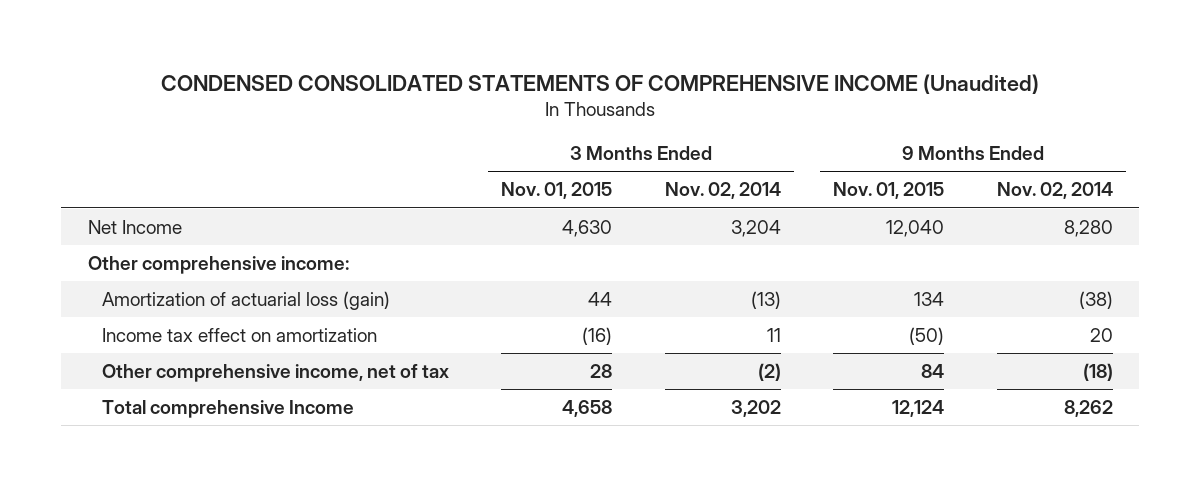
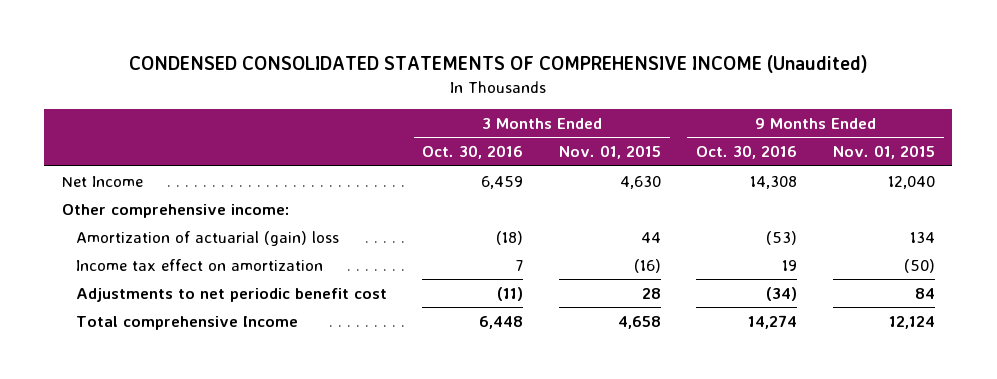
- | 3 Months Ended Nov. 01, 2015 | 3 Months Ended Nov. 02, 2014 | 9 Months Ended Nov. 01, 2015 | 9 Months Ended Nov. 02, 2014
+ | 3 Months Ended Oct. 30, 2016 | 3 Months Ended Nov. 01, 2015 | 9 Months Ended Oct. 30, 2016 | 9 Months Ended Nov. 01, 2015
- Amortization of actuarial loss (gain) | 44 | (13) | 134 | (38)
+ Amortization of actuarial (gain) loss | (18) | 44 | (53) | 134
- Other comprehensive income, net of tax | 28 | (2) | 84 | (18)
+ Adjustments to net periodic benefit cost | (11) | 28 | (34) | 84

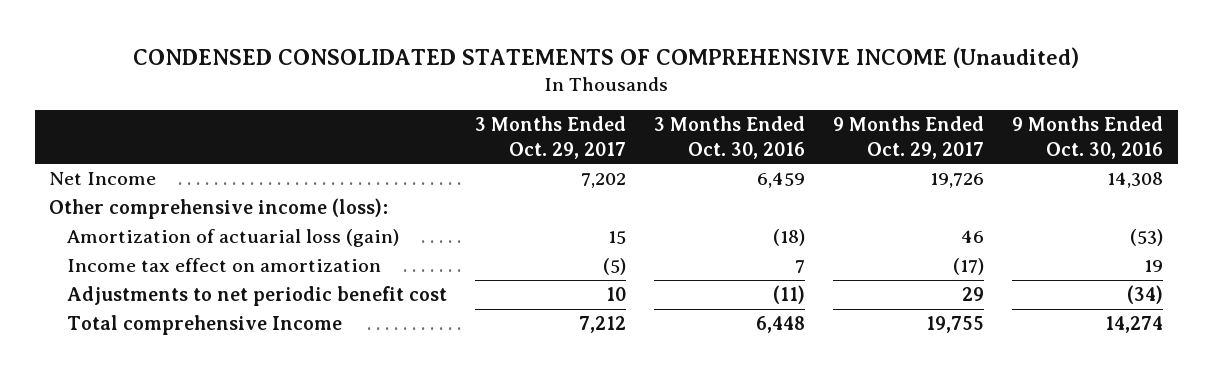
- | 3 Months Ended Oct. 30, 2016 | 3 Months Ended Nov. 01, 2015 | 9 Months Ended Oct. 30, 2016 | 9 Months Ended Nov. 01, 2015
+ | 3 Months Ended Oct. 29, 2017 | 3 Months Ended Oct. 30, 2016 | 9 Months Ended Oct. 29, 2017 | 9 Months Ended Oct. 30, 2016
- Other comprehensive income:
- Amortization of actuarial (gain) loss | (18) | 44 | (53) | 134
+ Other comprehensive income (loss):
+ Amortization of actuarial loss (gain) | 15 | (18) | 46 | (53)

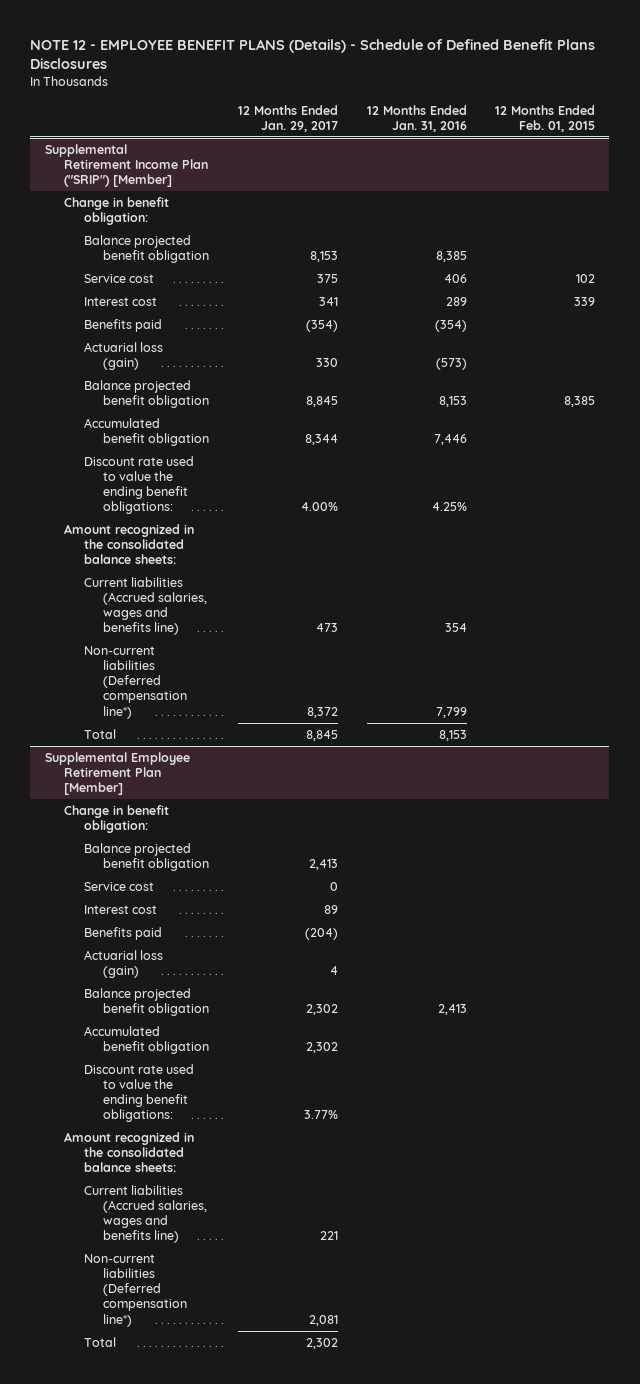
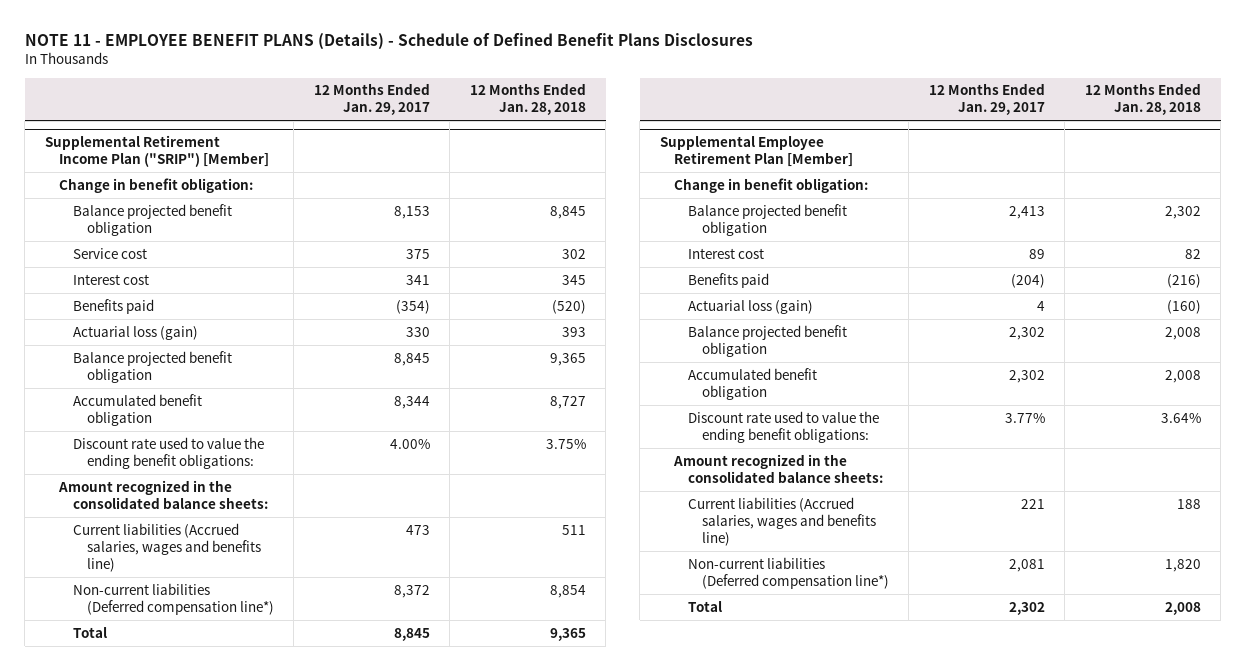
- NOTE 12 - EMPLOYEE BENEFIT PLANS (Details) - Schedule of Defined Benefit Plans Disclosures
+ NOTE 11 - EMPLOYEE BENEFIT PLANS (Details) - Schedule of Defined Benefit Plans Disclosures
- | 12 Months Ended Jan. 29, 2017 | 12 Months Ended Jan. 31, 2016 | 12 Months Ended Feb. 01, 2015
+ | 12 Months Ended Jan. 29, 2017 | 12 Months Ended Jan. 28, 2018
@ Supplemental Employee Retirement Plan [Member]
- Service cost | 0 | |

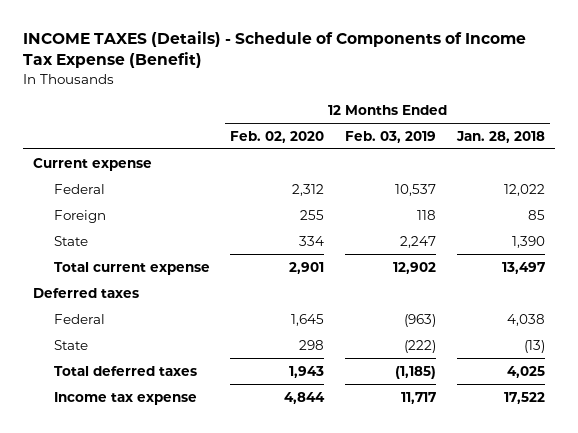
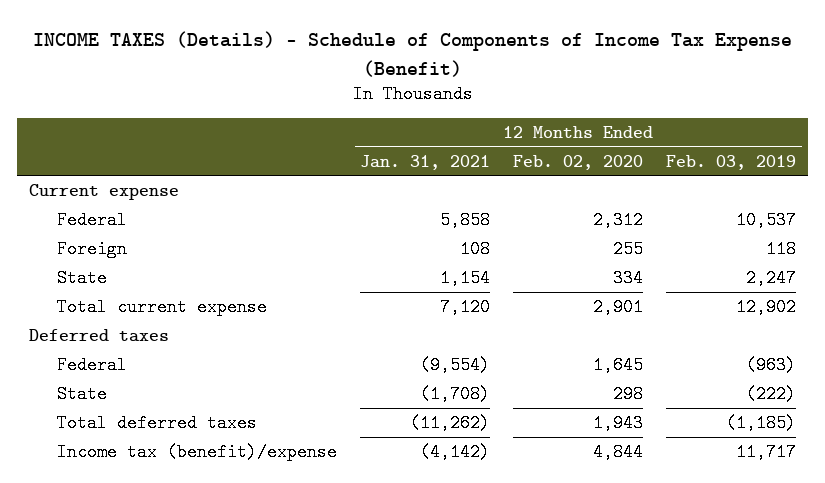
- | 12 Months Ended Feb. 02, 2020 | 12 Months Ended Feb. 03, 2019 | 12 Months Ended Jan. 28, 2018
+ | 12 Months Ended Jan. 31, 2021 | 12 Months Ended Feb. 02, 2020 | 12 Months Ended Feb. 03, 2019
- Income tax expense | 4,844 | 11,717 | 17,522
+ Income tax (benefit)/expense | (4,142) | 4,844 | 11,717

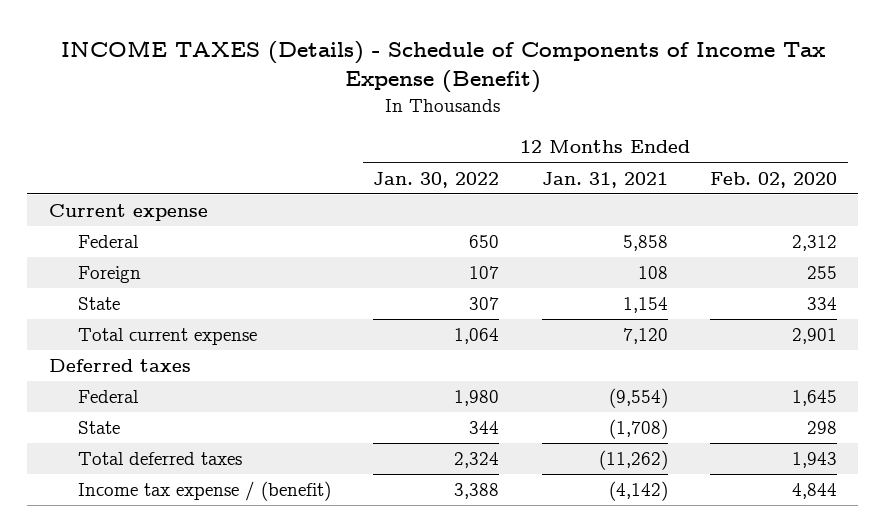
- | 12 Months Ended Jan. 31, 2021 | 12 Months Ended Feb. 02, 2020 | 12 Months Ended Feb. 03, 2019
+ | 12 Months Ended Jan. 30, 2022 | 12 Months Ended Jan. 31, 2021 | 12 Months Ended Feb. 02, 2020
- Income tax (benefit)/expense | (4,142) | 4,844 | 11,717
+ Income tax expense / (benefit) | 3,388 | (4,142) | 4,844

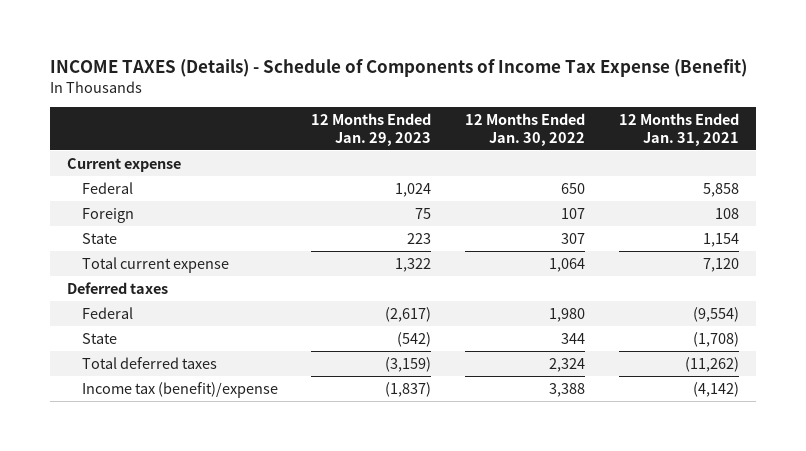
- | 12 Months Ended Jan. 30, 2022 | 12 Months Ended Jan. 31, 2021 | 12 Months Ended Feb. 02, 2020
+ | 12 Months Ended Jan. 29, 2023 | 12 Months Ended Jan. 30, 2022 | 12 Months Ended Jan. 31, 2021
- Income tax expense / (benefit) | 3,388 | (4,142) | 4,844
+ Income tax (benefit)/expense | (1,837) | 3,388 | (4,142)

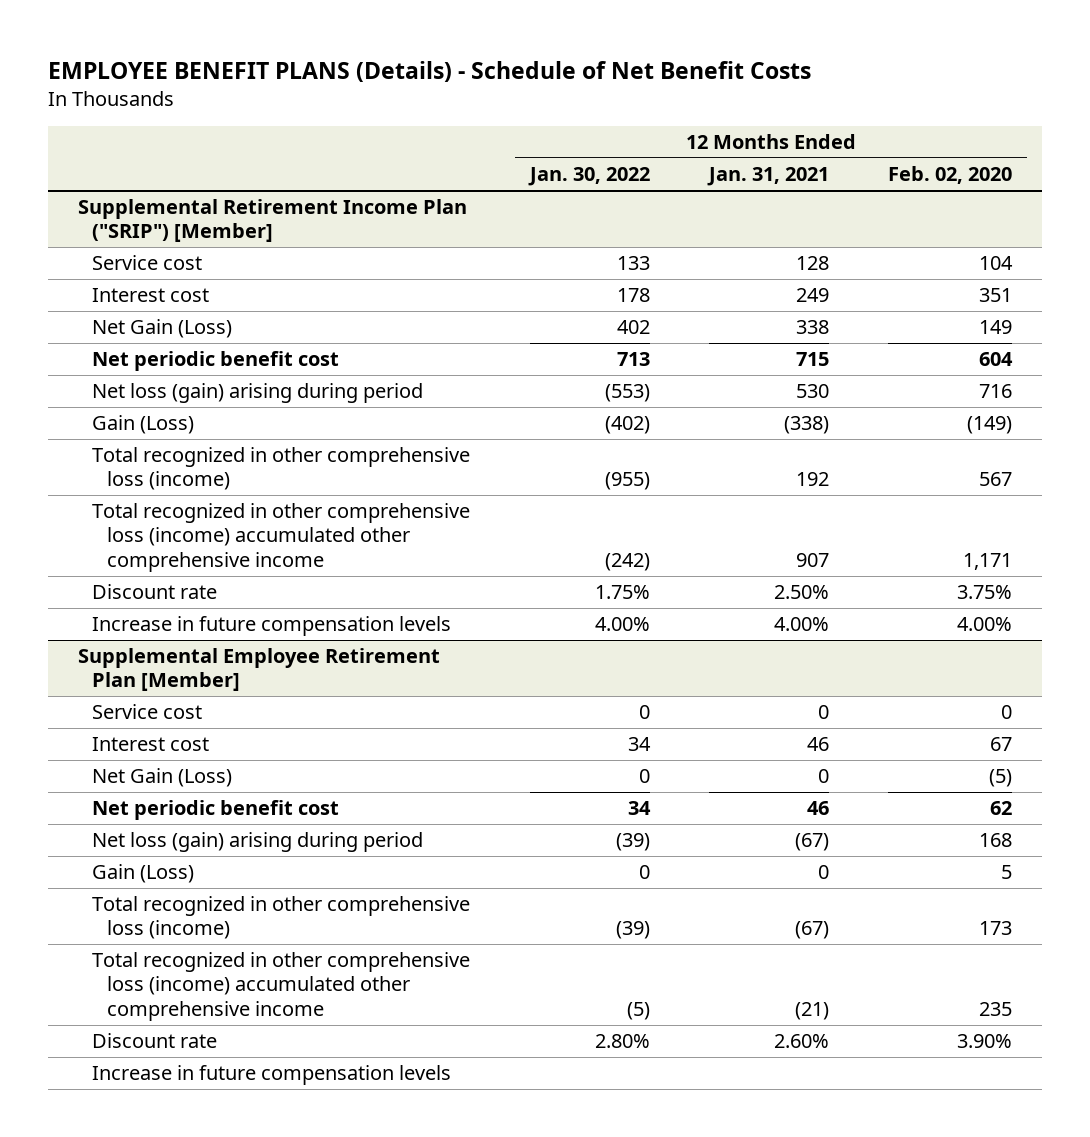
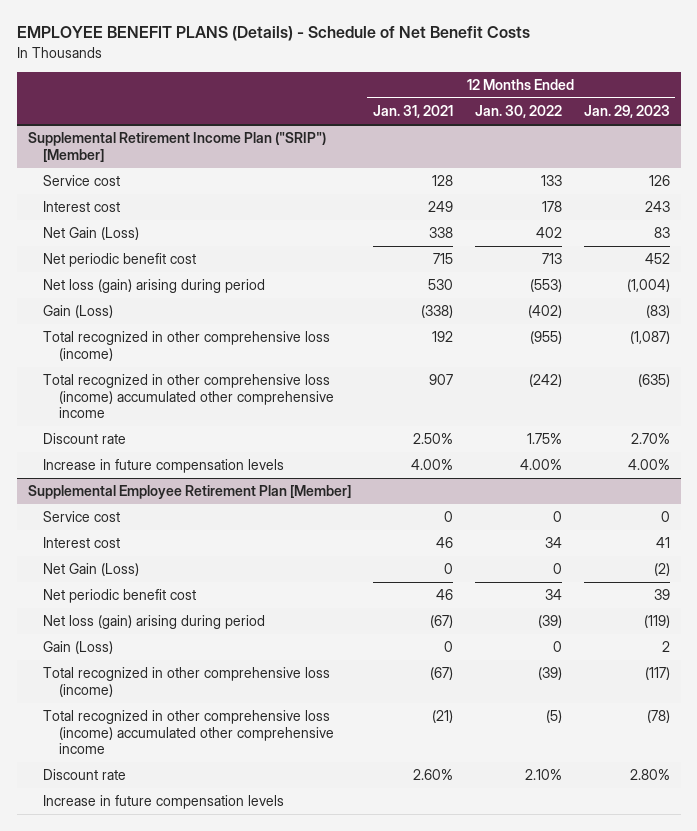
- | 12 Months Ended Jan. 30, 2022 | 12 Months Ended Jan. 31, 2021 | 12 Months Ended Feb. 02, 2020
+ | 12 Months Ended Jan. 31, 2021 | 12 Months Ended Jan. 30, 2022 | 12 Months Ended Jan. 29, 2023
@ Supplemental Employee Retirement Plan [Member]
- Discount rate | 2.80% | 2.60% | 3.90%
+ Discount rate | 2.60% | 2.10% | 2.80%

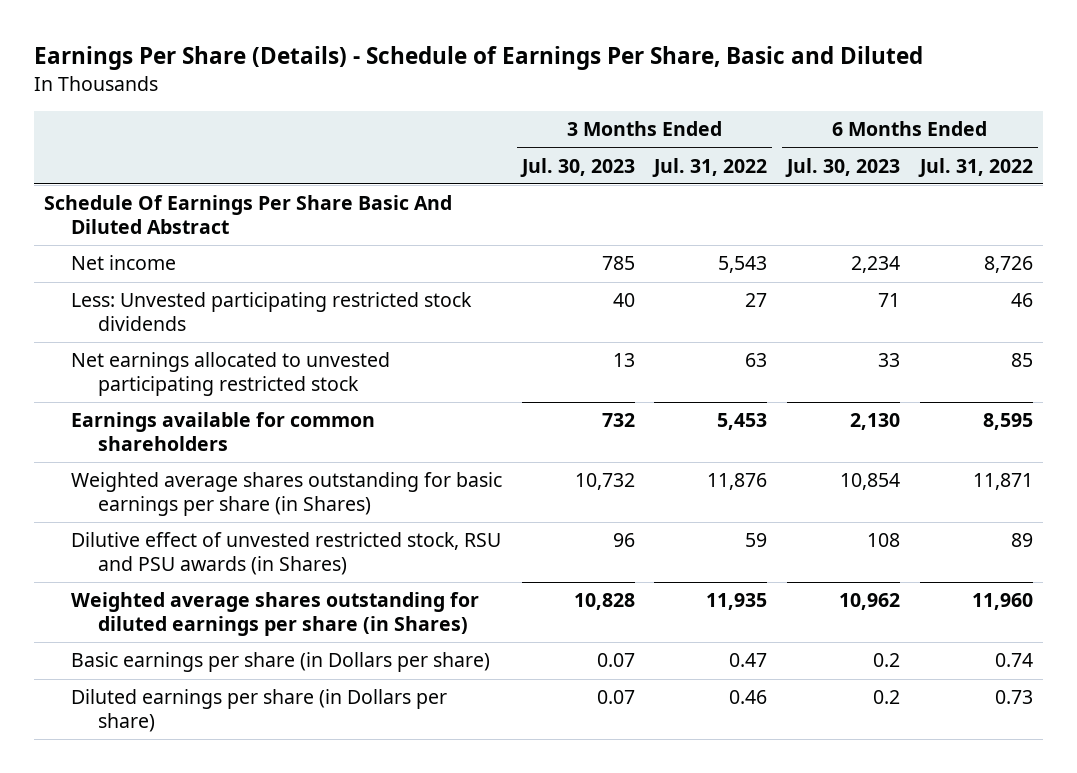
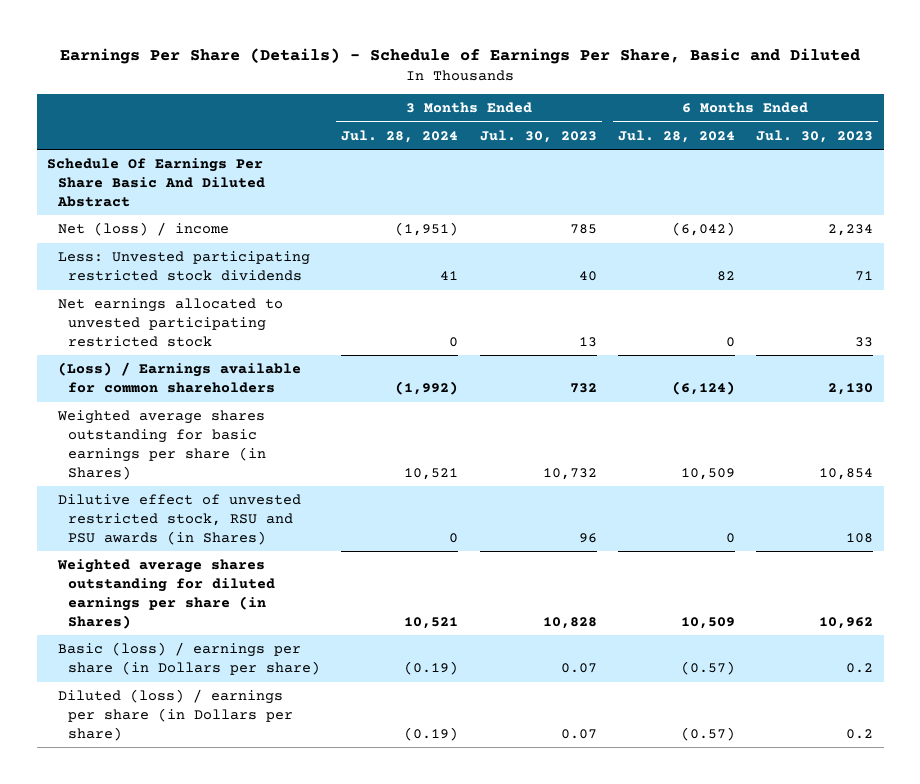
- | 3 Months Ended Jul. 30, 2023 | 3 Months Ended Jul. 31, 2022 | 6 Months Ended Jul. 30, 2023 | 6 Months Ended Jul. 31, 2022
+ | 3 Months Ended Jul. 28, 2024 | 3 Months Ended Jul. 30, 2023 | 6 Months Ended Jul. 28, 2024 | 6 Months Ended Jul. 30, 2023
- Net income | 785 | 5,543 | 2,234 | 8,726
+ Net (loss) / income | (1,951) | 785 | (6,042) | 2,234
- Earnings available for common shareholders | 732 | 5,453 | 2,130 | 8,595
+ (Loss) / Earnings available for common shareholders | (1,992) | 732 | (6,124) | 2,130
- Basic earnings per share (in Dollars per share) | 0.07 | 0.47 | 0.2 | 0.74
- Diluted earnings per share (in Dollars per share) | 0.07 | 0.46 | 0.2 | 0.73
+ Basic (loss) / earnings per share (in Dollars per share) | (0.19) | 0.07 | (0.57) | 0.2
+ Diluted (loss) / earnings per share (in Dollars per share) | (0.19) | 0.07 | (0.57) | 0.2

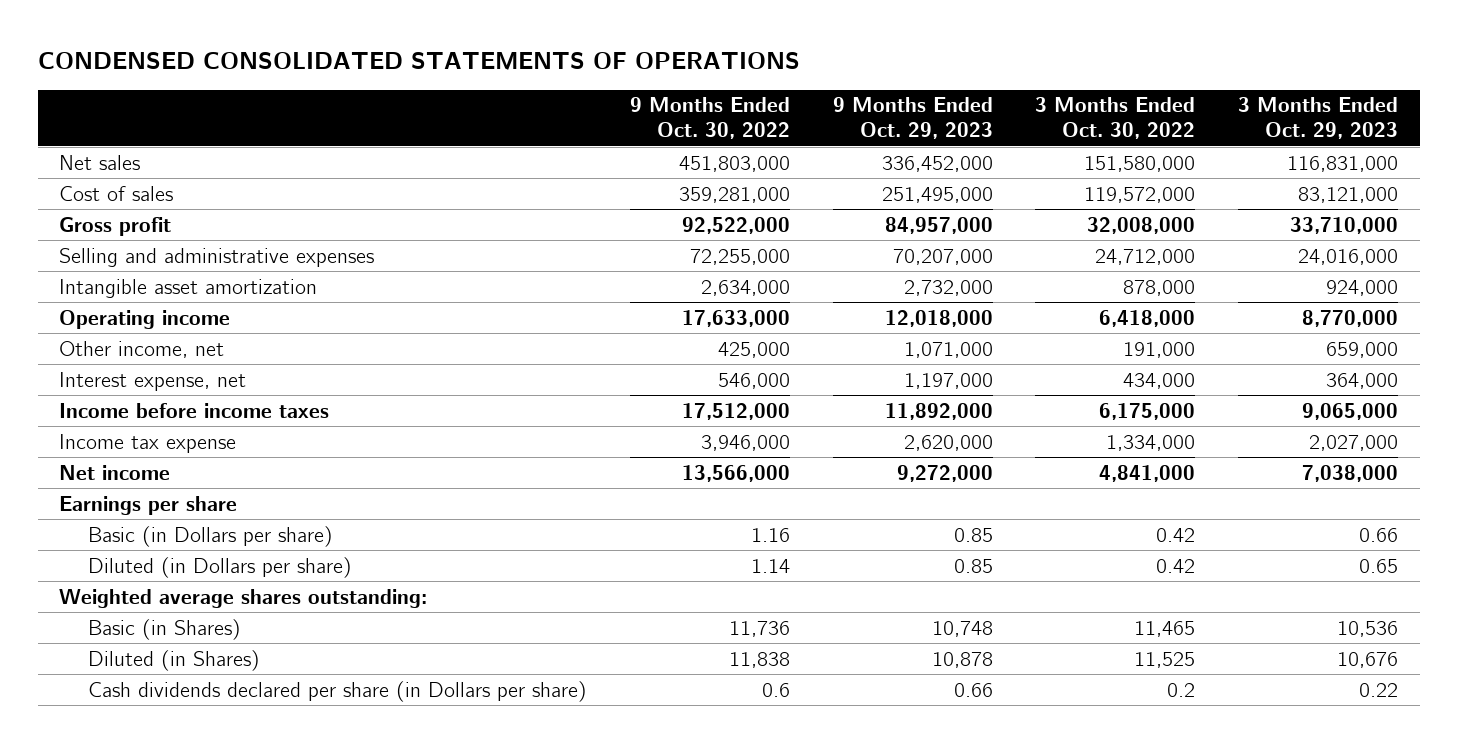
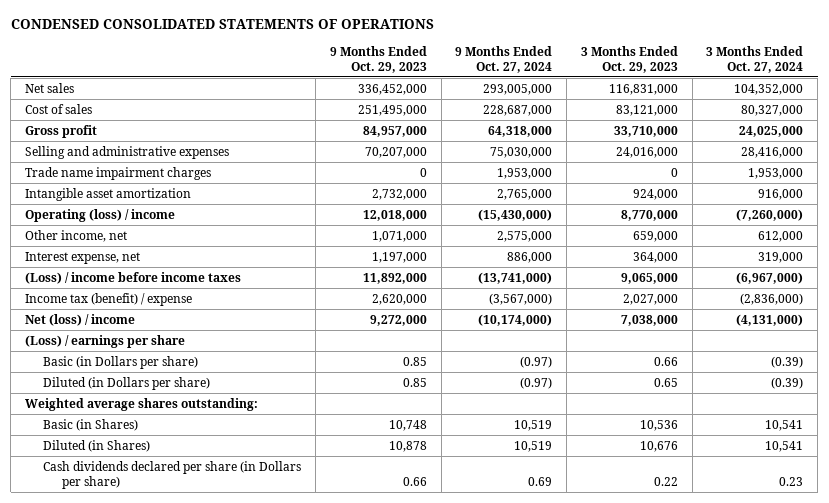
- | 9 Months Ended Oct. 30, 2022 | 9 Months Ended Oct. 29, 2023 | 3 Months Ended Oct. 30, 2022 | 3 Months Ended Oct. 29, 2023
+ | 9 Months Ended Oct. 29, 2023 | 9 Months Ended Oct. 27, 2024 | 3 Months Ended Oct. 29, 2023 | 3 Months Ended Oct. 27, 2024
+ Trade name impairment charges | 0 | 1,953,000 | 0 | 1,953,000
- Operating income | 17,633,000 | 12,018,000 | 6,418,000 | 8,770,000
+ Operating (loss) / income | 12,018,000 | (15,430,000) | 8,770,000 | (7,260,000)
- Income before income taxes | 17,512,000 | 11,892,000 | 6,175,000 | 9,065,000
- Income tax expense | 3,946,000 | 2,620,000 | 1,334,000 | 2,027,000
- Net income | 13,566,000 | 9,272,000 | 4,841,000 | 7,038,000
- Earnings per share
+ (Loss) / income before income taxes | 11,892,000 | (13,741,000) | 9,065,000 | (6,967,000)
+ Income tax (benefit) / expense | 2,620,000 | (3,567,000) | 2,027,000 | (2,836,000)
+ Net (loss) / income | 9,272,000 | (10,174,000) | 7,038,000 | (4,131,000)
+ (Loss) / earnings per share

